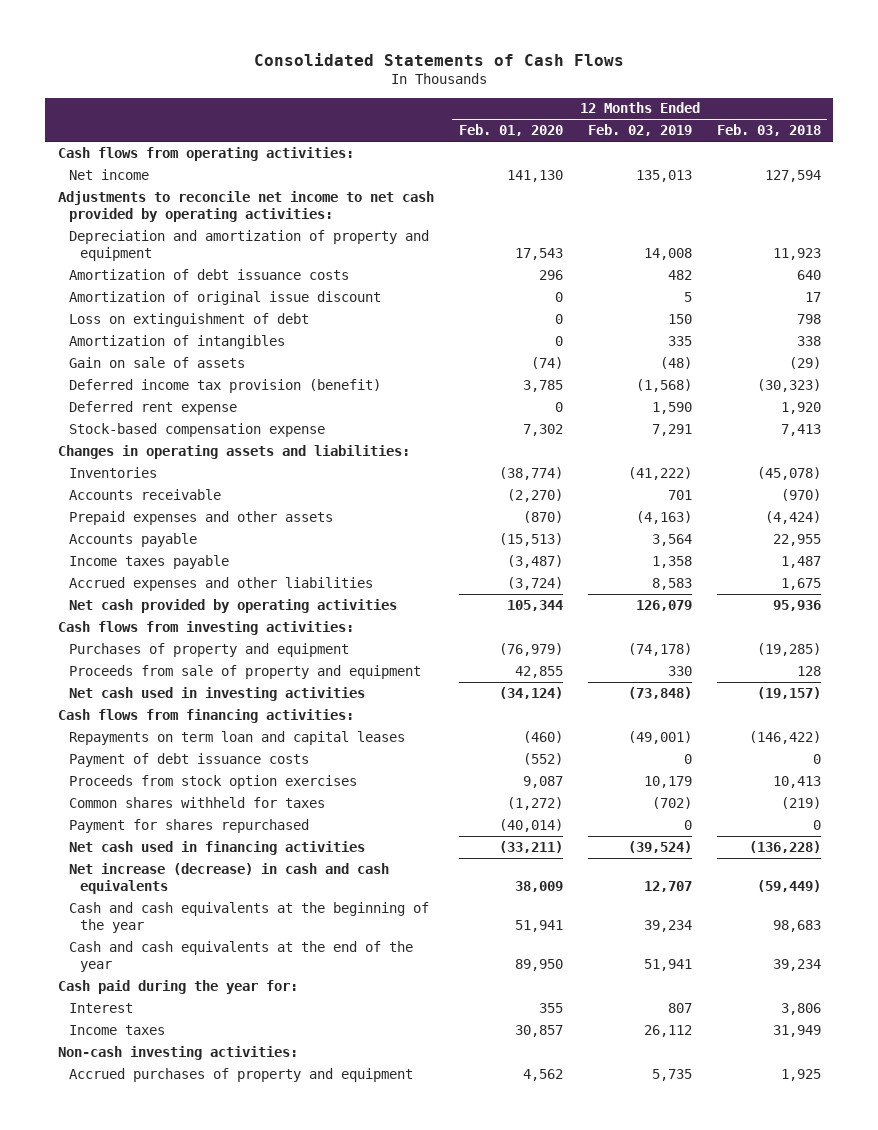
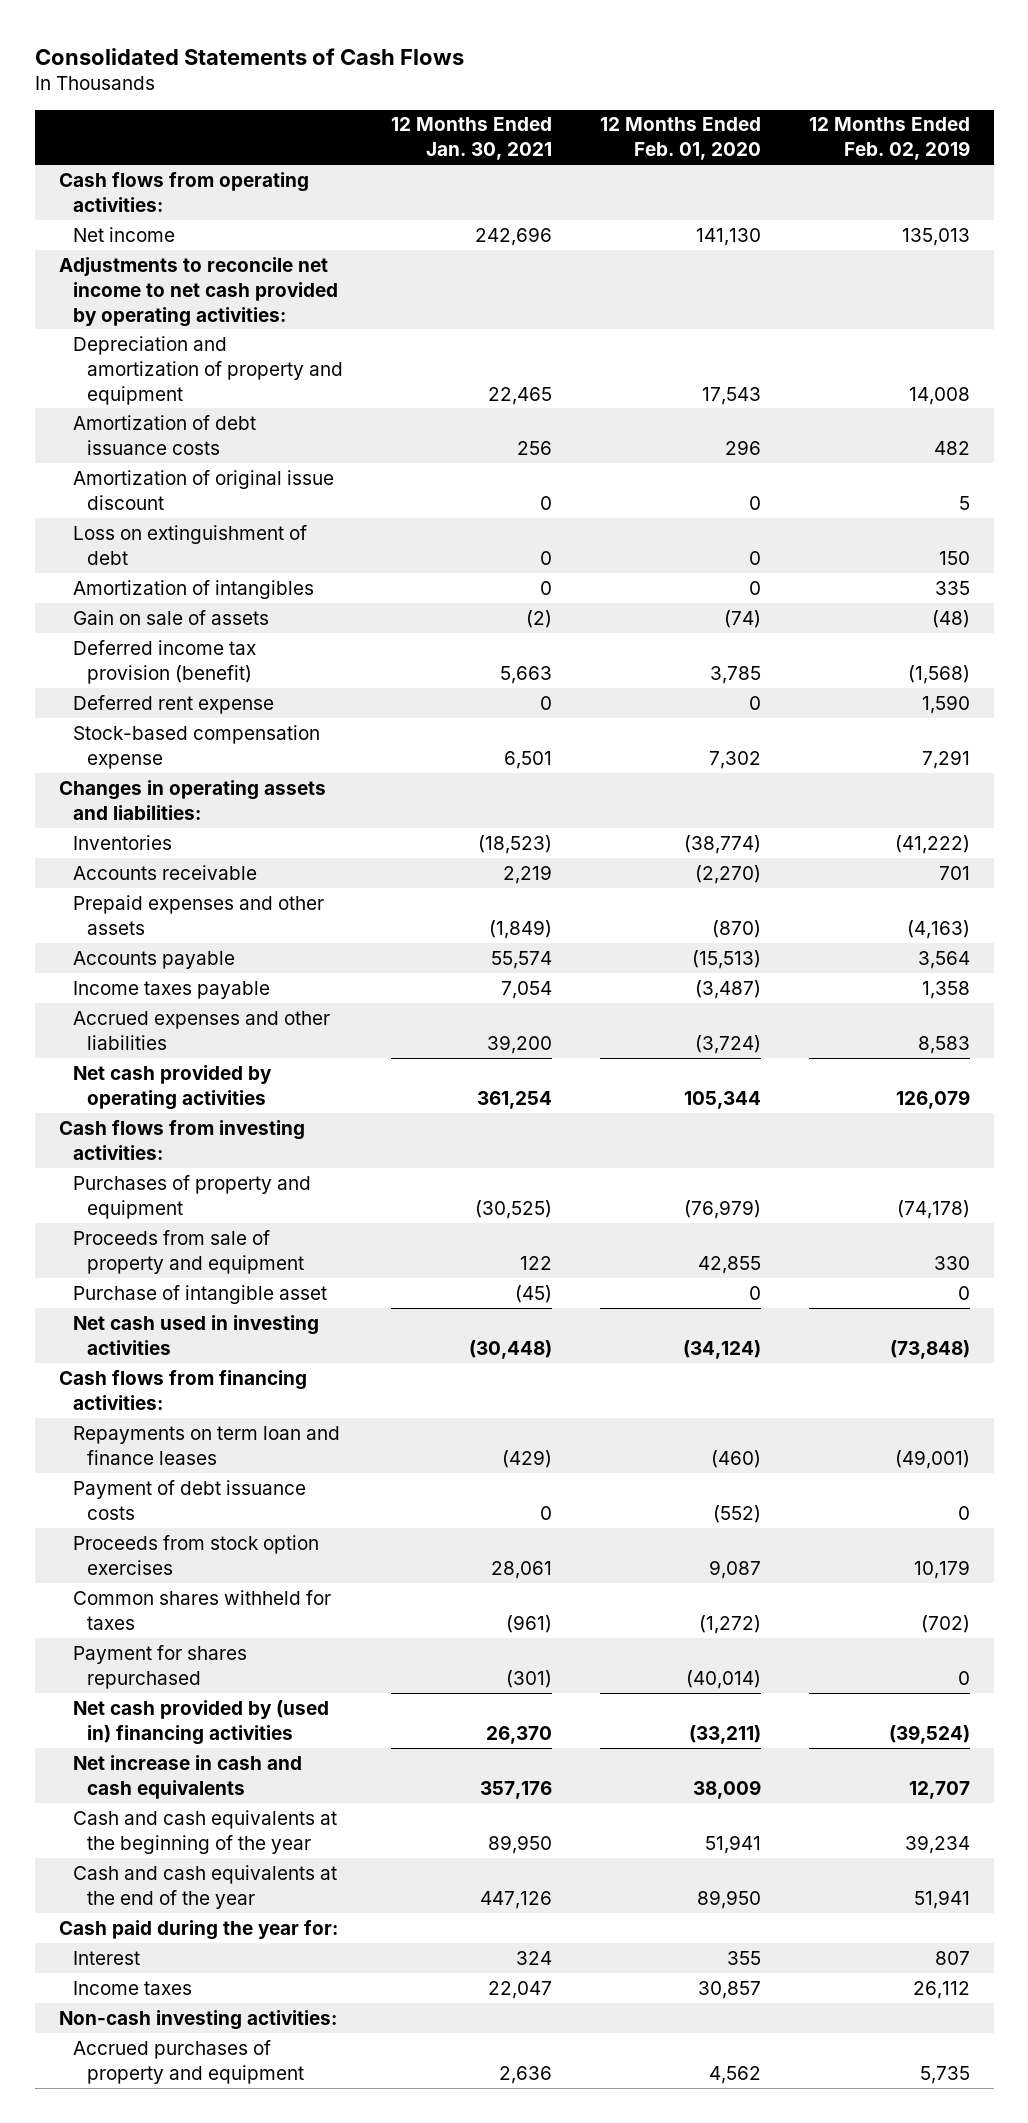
- | 12 Months Ended Feb. 01, 2020 | 12 Months Ended Feb. 02, 2019 | 12 Months Ended Feb. 03, 2018
+ | 12 Months Ended Jan. 30, 2021 | 12 Months Ended Feb. 01, 2020 | 12 Months Ended Feb. 02, 2019
+ Purchase of intangible asset | (45) | 0 | 0
- Repayments on term loan and capital leases | (460) | (49,001) | (146,422)
+ Repayments on term loan and finance leases | (429) | (460) | (49,001)
- Net cash used in financing activities | (33,211) | (39,524) | (136,228)
- Net increase (decrease) in cash and cash equivalents | 38,009 | 12,707 | (59,449)
+ Net cash provided by (used in) financing activities | 26,370 | (33,211) | (39,524)
+ Net increase in cash and cash equivalents | 357,176 | 38,009 | 12,707

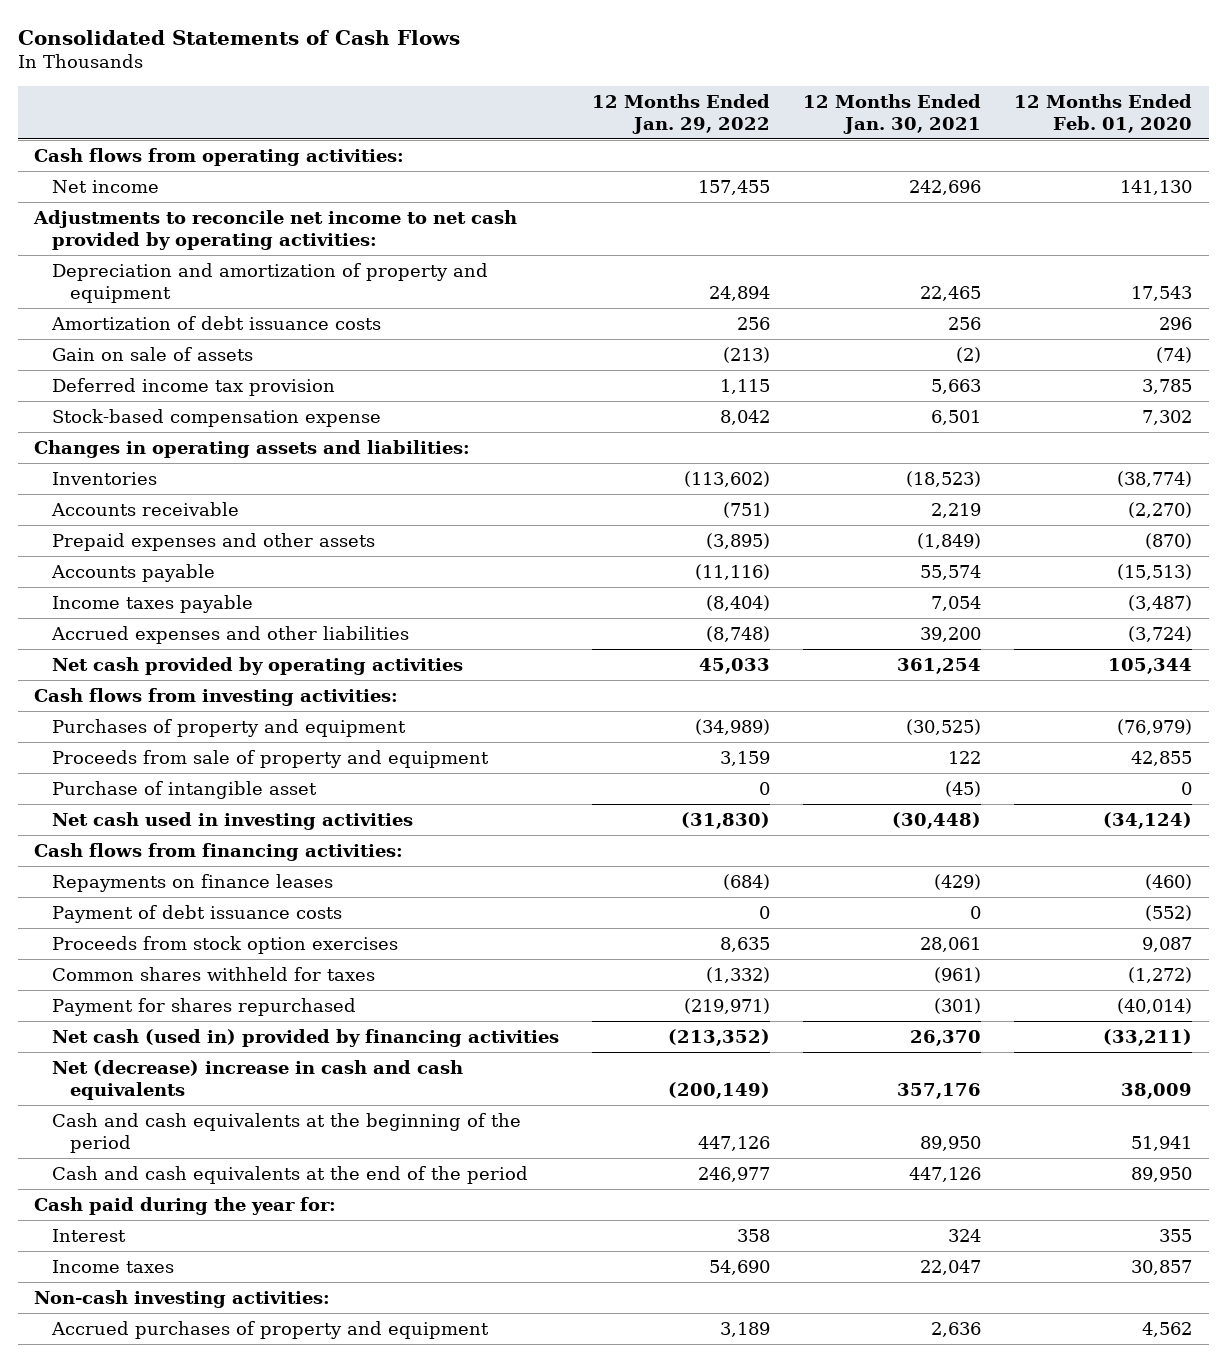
- | 12 Months Ended Jan. 30, 2021 | 12 Months Ended Feb. 01, 2020 | 12 Months Ended Feb. 02, 2019
+ | 12 Months Ended Jan. 29, 2022 | 12 Months Ended Jan. 30, 2021 | 12 Months Ended Feb. 01, 2020
- Amortization of original issue discount | 0 | 0 | 5
- Loss on extinguishment of debt | 0 | 0 | 150
- Amortization of intangibles | 0 | 0 | 335
- Deferred income tax provision (benefit) | 5,663 | 3,785 | (1,568)
- Deferred rent expense | 0 | 0 | 1,590
+ Deferred income tax provision | 1,115 | 5,663 | 3,785
- Repayments on term loan and finance leases | (429) | (460) | (49,001)
+ Repayments on finance leases | (684) | (429) | (460)
- Net cash provided by (used in) financing activities | 26,370 | (33,211) | (39,524)
- Net increase in cash and cash equivalents | 357,176 | 38,009 | 12,707
- Cash and cash equivalents at the beginning of the year | 89,950 | 51,941 | 39,234
- Cash and cash equivalents at the end of the year | 447,126 | 89,950 | 51,941
+ Net cash (used in) provided by financing activities | (213,352) | 26,370 | (33,211)
+ Net (decrease) increase in cash and cash equivalents | (200,149) | 357,176 | 38,009
+ Cash and cash equivalents at the beginning of the period | 447,126 | 89,950 | 51,941
+ Cash and cash equivalents at the end of the period | 246,977 | 447,126 | 89,950

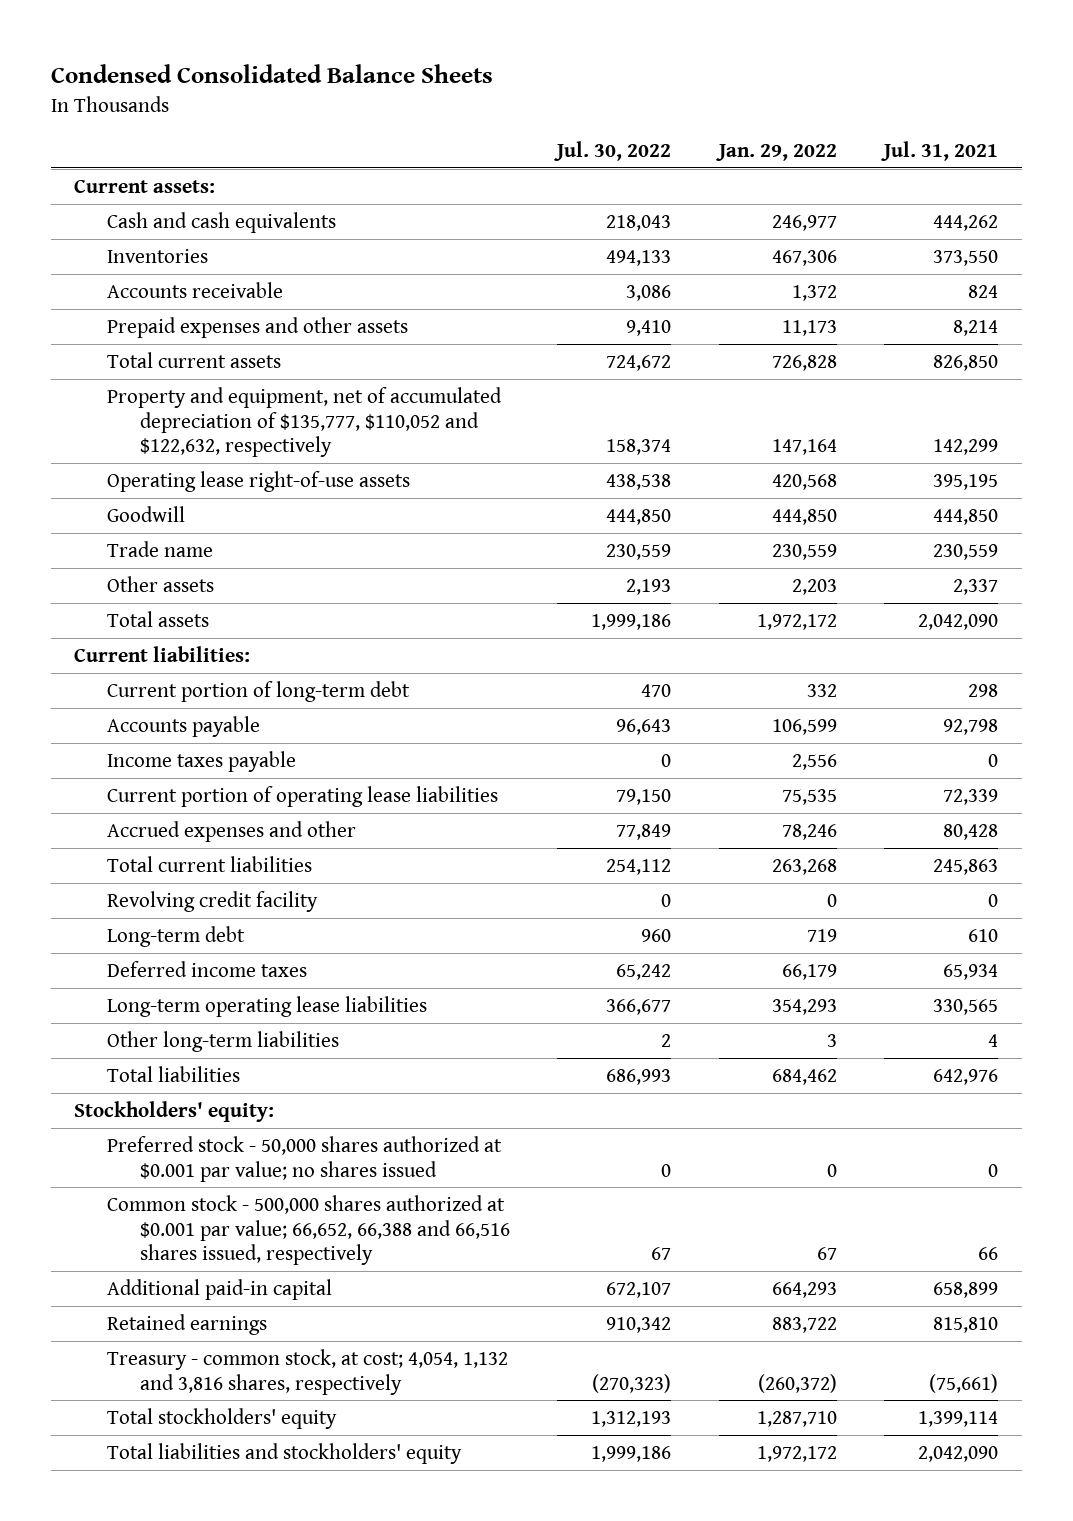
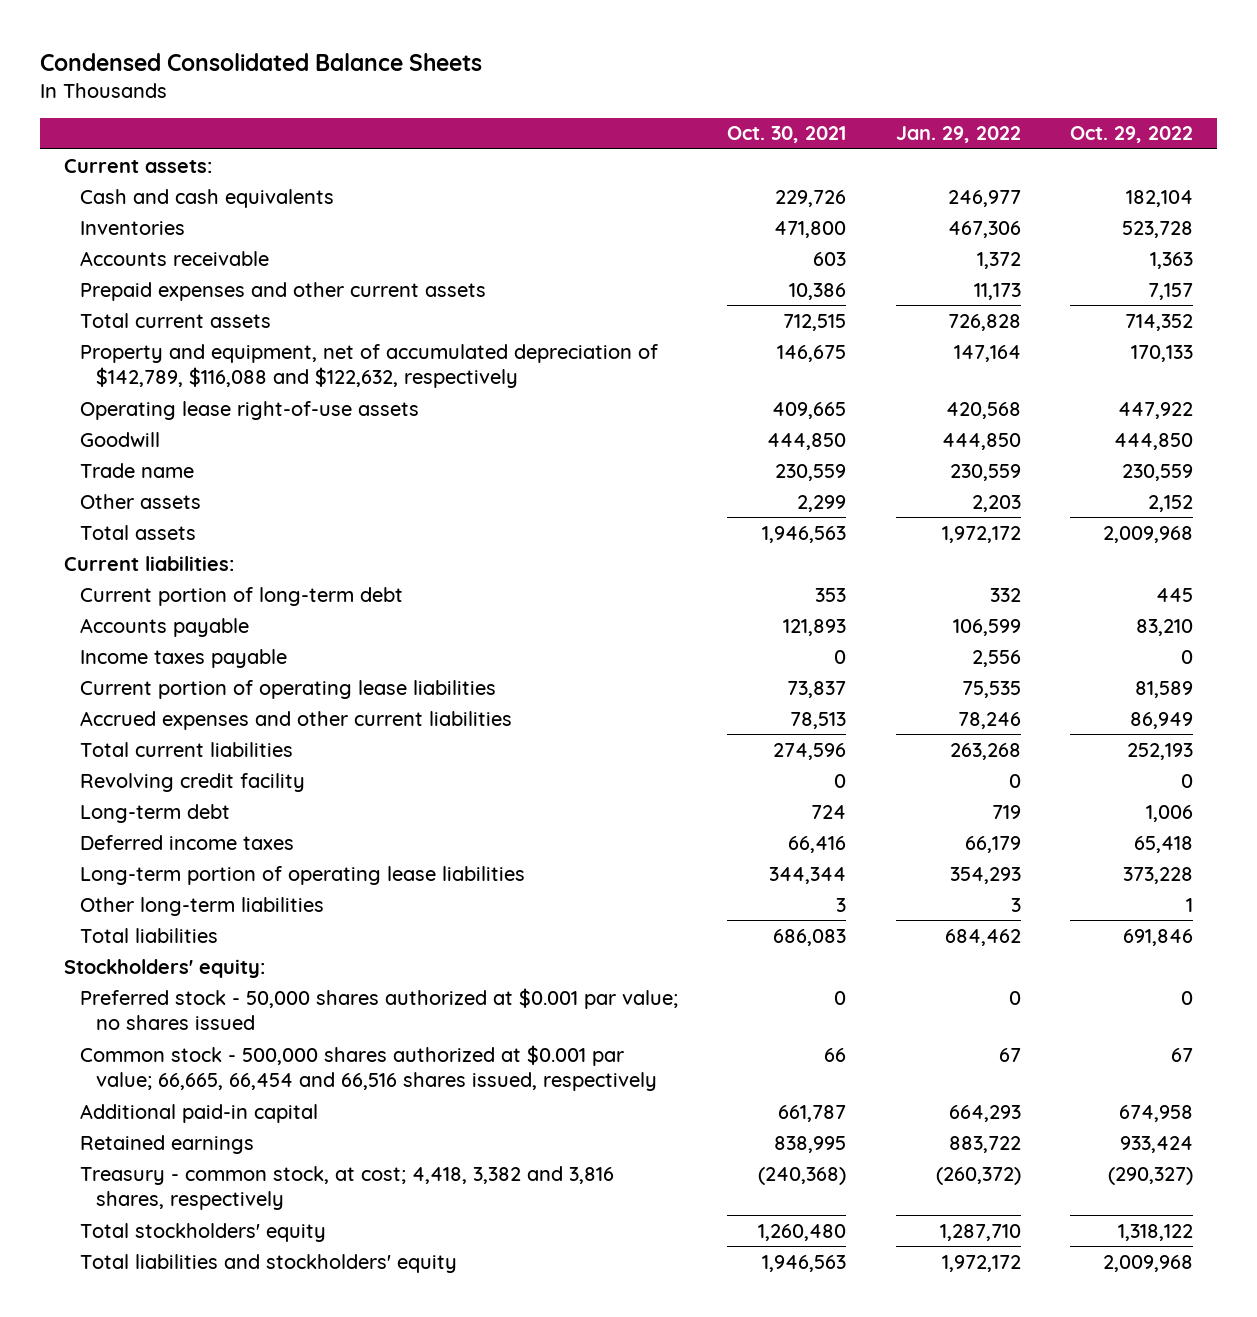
- | Jul. 30, 2022 | Jan. 29, 2022 | Jul. 31, 2021
+ | Oct. 30, 2021 | Jan. 29, 2022 | Oct. 29, 2022
- Prepaid expenses and other assets | 9,410 | 11,173 | 8,214
+ Prepaid expenses and other current assets | 10,386 | 11,173 | 7,157
- Property and equipment, net of accumulated depreciation of $135,777, $110,052 and $122,632, respectively | 158,374 | 147,164 | 142,299
+ Property and equipment, net of accumulated depreciation of $142,789, $116,088 and $122,632, respectively | 146,675 | 147,164 | 170,133
- Accrued expenses and other | 77,849 | 78,246 | 80,428
+ Accrued expenses and other current liabilities | 78,513 | 78,246 | 86,949
- Long-term operating lease liabilities | 366,677 | 354,293 | 330,565
+ Long-term portion of operating lease liabilities | 344,344 | 354,293 | 373,228
- Common stock - 500,000 shares authorized at $0.001 par value; 66,652, 66,388 and 66,516 shares issued, respectively | 67 | 67 | 66
+ Common stock - 500,000 shares authorized at $0.001 par value; 66,665, 66,454 and 66,516 shares issued, respectively | 66 | 67 | 67
- Treasury - common stock, at cost; 4,054, 1,132 and 3,816 shares, respectively | (270,323) | (260,372) | (75,661)
+ Treasury - common stock, at cost; 4,418, 3,382 and 3,816 shares, respectively | (240,368) | (260,372) | (290,327)

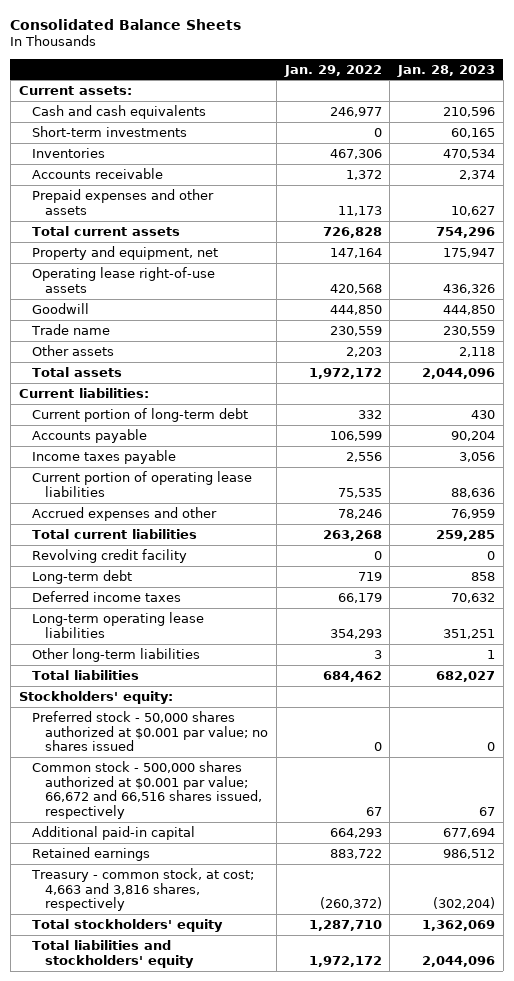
- Condensed Consolidated Balance Sheets
+ Consolidated Balance Sheets
- | Oct. 30, 2021 | Jan. 29, 2022 | Oct. 29, 2022
+ | Jan. 29, 2022 | Jan. 28, 2023
+ Short-term investments | 0 | 60,165
- Prepaid expenses and other current assets | 10,386 | 11,173 | 7,157
+ Prepaid expenses and other assets | 11,173 | 10,627
- Property and equipment, net of accumulated depreciation of $142,789, $116,088 and $122,632, respectively | 146,675 | 147,164 | 170,133
+ Property and equipment, net | 147,164 | 175,947
- Accrued expenses and other current liabilities | 78,513 | 78,246 | 86,949
+ Accrued expenses and other | 78,246 | 76,959
- Long-term portion of operating lease liabilities | 344,344 | 354,293 | 373,228
+ Long-term operating lease liabilities | 354,293 | 351,251
- Common stock - 500,000 shares authorized at $0.001 par value; 66,665, 66,454 and 66,516 shares issued, respectively | 66 | 67 | 67
+ Common stock - 500,000 shares authorized at $0.001 par value; 66,672 and 66,516 shares issued, respectively | 67 | 67
- Treasury - common stock, at cost; 4,418, 3,382 and 3,816 shares, respectively | (240,368) | (260,372) | (290,327)
+ Treasury - common stock, at cost; 4,663 and 3,816 shares, respectively | (260,372) | (302,204)

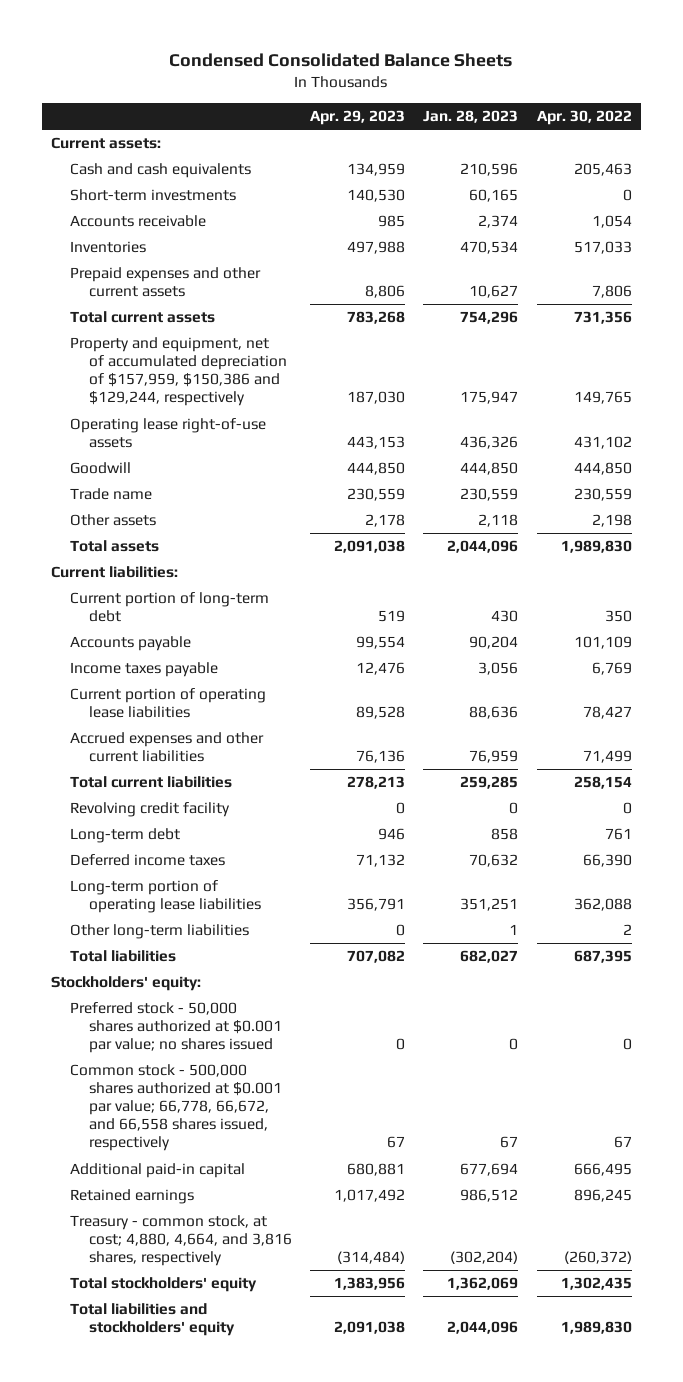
- Consolidated Balance Sheets
+ Condensed Consolidated Balance Sheets
- | Jan. 29, 2022 | Jan. 28, 2023
+ | Apr. 29, 2023 | Jan. 28, 2023 | Apr. 30, 2022
- Prepaid expenses and other assets | 11,173 | 10,627
moved down: Inventories | 497,988 | 470,534 | 517,033
+ Prepaid expenses and other current assets | 8,806 | 10,627 | 7,806
- Property and equipment, net | 147,164 | 175,947
+ Property and equipment, net of accumulated depreciation of $157,959, $150,386 and $129,244, respectively | 187,030 | 175,947 | 149,765
- Accrued expenses and other | 78,246 | 76,959
+ Accrued expenses and other current liabilities | 76,136 | 76,959 | 71,499
- Long-term operating lease liabilities | 354,293 | 351,251
+ Long-term portion of operating lease liabilities | 356,791 | 351,251 | 362,088
- Common stock - 500,000 shares authorized at $0.001 par value; 66,672 and 66,516 shares issued, respectively | 67 | 67
+ Common stock - 500,000 shares authorized at $0.001 par value; 66,778, 66,672, and 66,558 shares issued, respectively | 67 | 67 | 67
- Treasury - common stock, at cost; 4,663 and 3,816 shares, respectively | (260,372) | (302,204)
+ Treasury - common stock, at cost; 4,880, 4,664, and 3,816 shares, respectively | (314,484) | (302,204) | (260,372)

